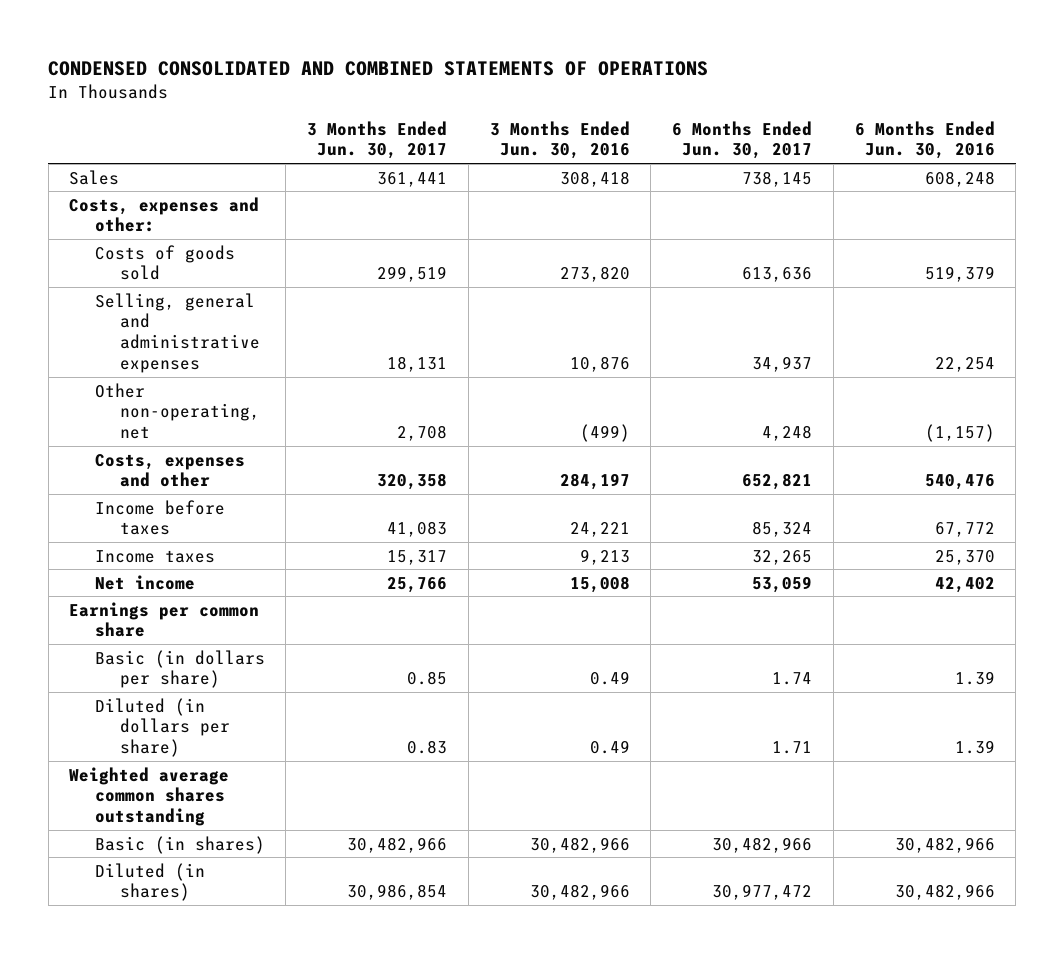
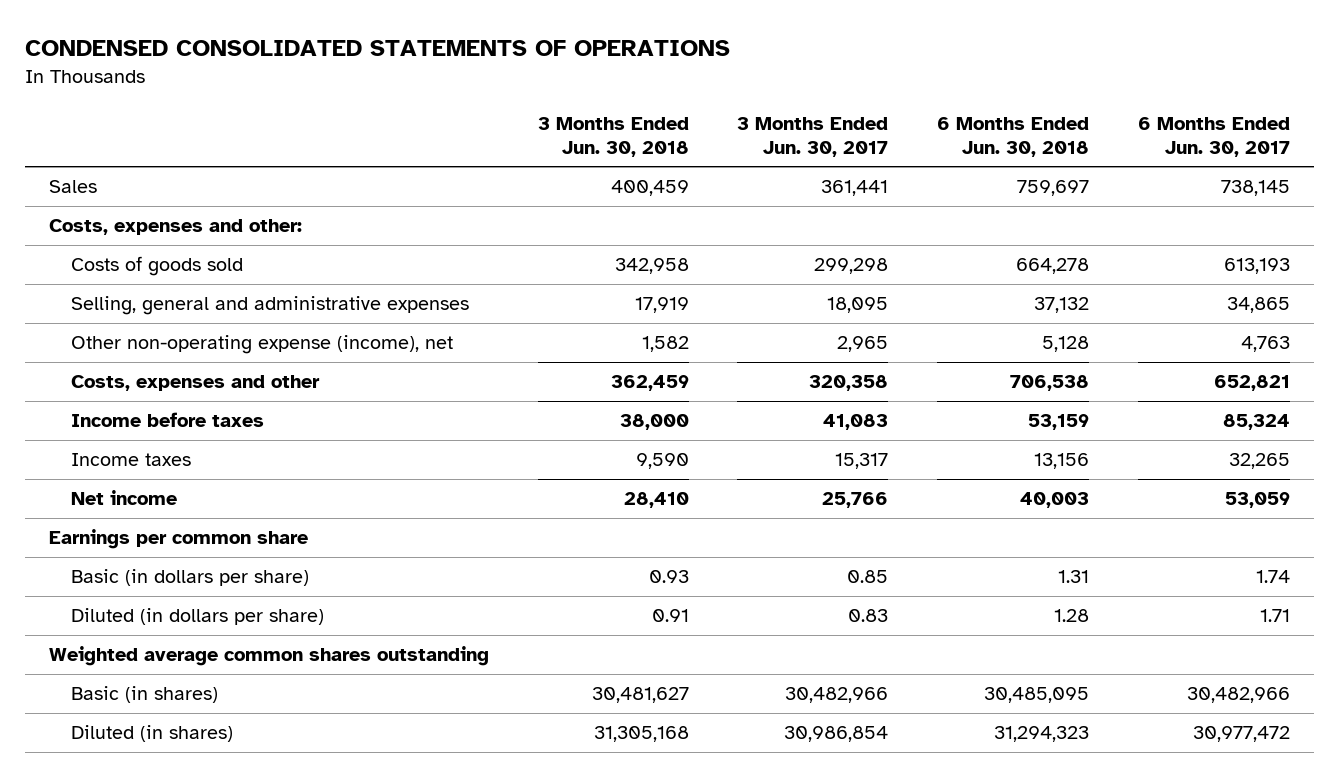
- CONDENSED CONSOLIDATED AND COMBINED STATEMENTS OF OPERATIONS
+ CONDENSED CONSOLIDATED STATEMENTS OF OPERATIONS
- | 3 Months Ended Jun. 30, 2017 | 3 Months Ended Jun. 30, 2016 | 6 Months Ended Jun. 30, 2017 | 6 Months Ended Jun. 30, 2016
+ | 3 Months Ended Jun. 30, 2018 | 3 Months Ended Jun. 30, 2017 | 6 Months Ended Jun. 30, 2018 | 6 Months Ended Jun. 30, 2017
- Costs of goods sold | 299,519 | 273,820 | 613,636 | 519,379
- Selling, general and administrative expenses | 18,131 | 10,876 | 34,937 | 22,254
- Other non-operating, net | 2,708 | (499) | 4,248 | (1,157)
+ Costs of goods sold | 342,958 | 299,298 | 664,278 | 613,193
+ Selling, general and administrative expenses | 17,919 | 18,095 | 37,132 | 34,865
+ Other non-operating expense (income), net | 1,582 | 2,965 | 5,128 | 4,763

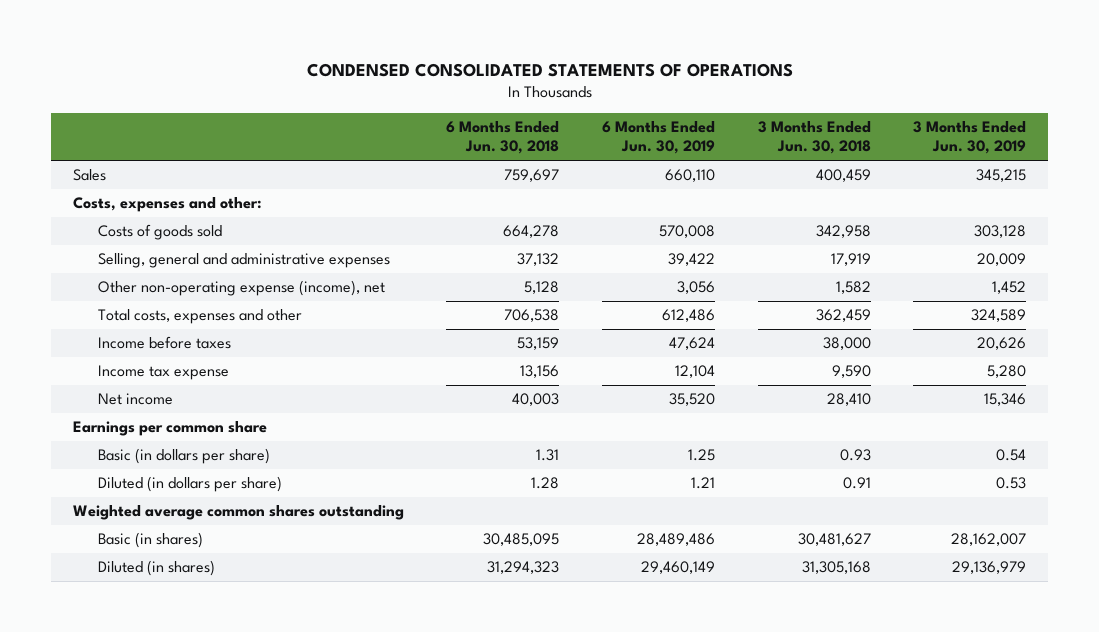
- | 3 Months Ended Jun. 30, 2018 | 3 Months Ended Jun. 30, 2017 | 6 Months Ended Jun. 30, 2018 | 6 Months Ended Jun. 30, 2017
+ | 6 Months Ended Jun. 30, 2018 | 6 Months Ended Jun. 30, 2019 | 3 Months Ended Jun. 30, 2018 | 3 Months Ended Jun. 30, 2019
- Costs, expenses and other | 362,459 | 320,358 | 706,538 | 652,821
+ Total costs, expenses and other | 706,538 | 612,486 | 362,459 | 324,589
- Income taxes | 9,590 | 15,317 | 13,156 | 32,265
+ Income tax expense | 13,156 | 12,104 | 9,590 | 5,280

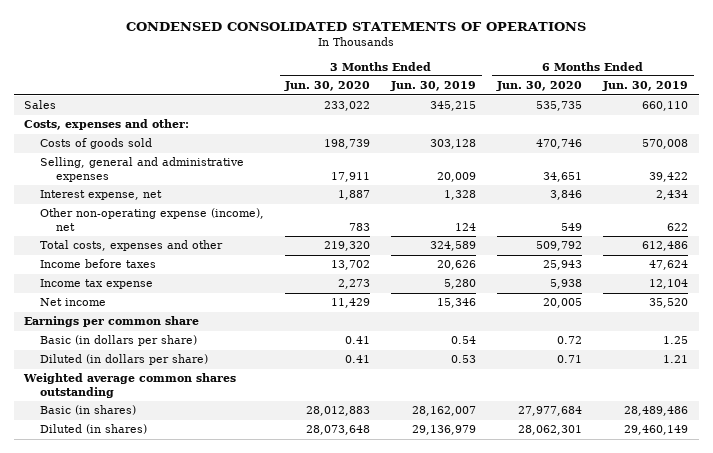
- | 6 Months Ended Jun. 30, 2018 | 6 Months Ended Jun. 30, 2019 | 3 Months Ended Jun. 30, 2018 | 3 Months Ended Jun. 30, 2019
+ | 3 Months Ended Jun. 30, 2020 | 3 Months Ended Jun. 30, 2019 | 6 Months Ended Jun. 30, 2020 | 6 Months Ended Jun. 30, 2019
- Other non-operating expense (income), net | 5,128 | 3,056 | 1,582 | 1,452
+ Interest expense, net | 1,887 | 1,328 | 3,846 | 2,434
+ Other non-operating expense (income), net | 783 | 124 | 549 | 622

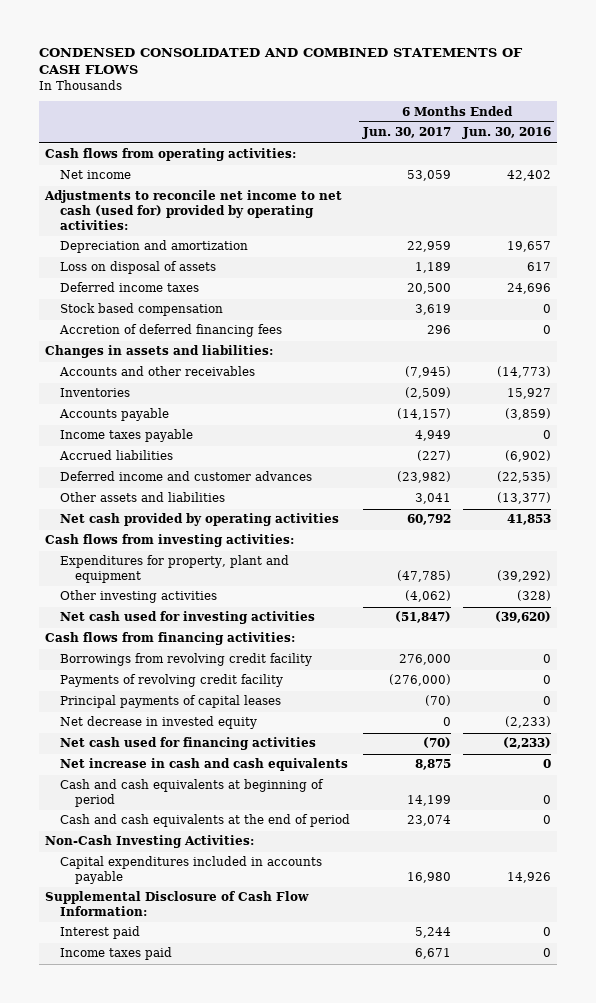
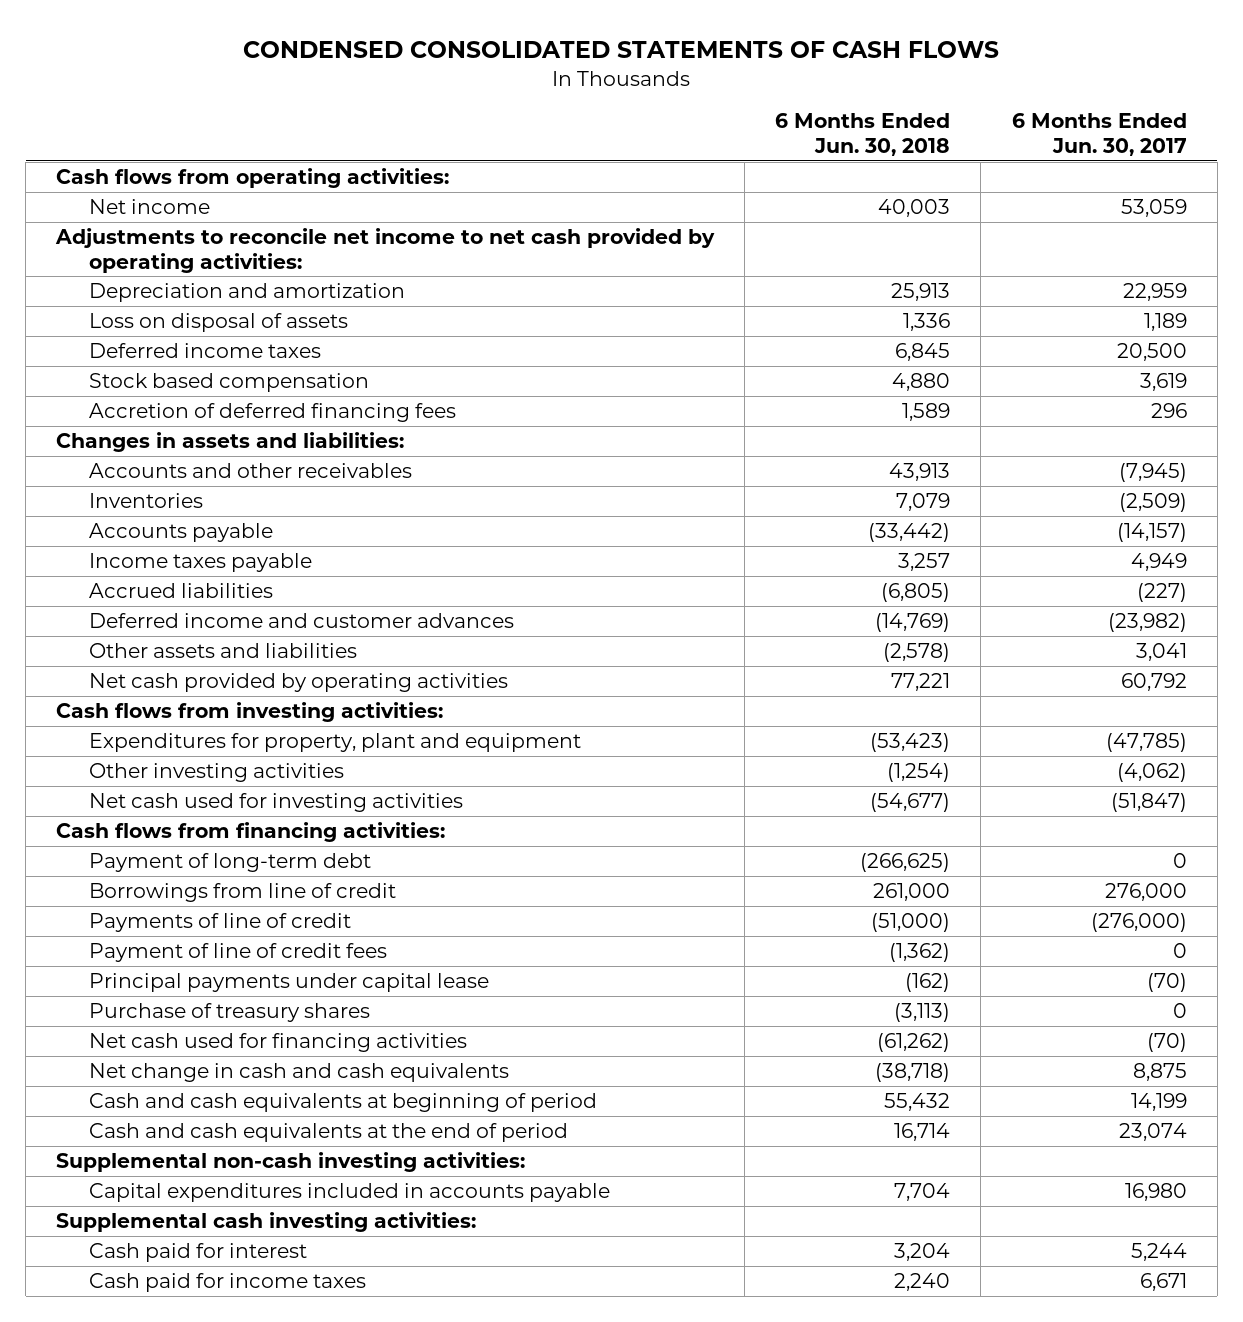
- CONDENSED CONSOLIDATED AND COMBINED STATEMENTS OF CASH FLOWS
+ CONDENSED CONSOLIDATED STATEMENTS OF CASH FLOWS
- | 6 Months Ended Jun. 30, 2017 | 6 Months Ended Jun. 30, 2016
+ | 6 Months Ended Jun. 30, 2018 | 6 Months Ended Jun. 30, 2017
- Adjustments to reconcile net income to net cash (used for) provided by operating activities:
+ Adjustments to reconcile net income to net cash provided by operating activities:
- Borrowings from revolving credit facility | 276,000 | 0
- Payments of revolving credit facility | (276,000) | 0
- Principal payments of capital leases | (70) | 0
- Net decrease in invested equity | 0 | (2,233)
+ Payment of long-term debt | (266,625) | 0
+ Borrowings from line of credit | 261,000 | 276,000
+ Payments of line of credit | (51,000) | (276,000)
+ Payment of line of credit fees | (1,362) | 0
+ Principal payments under capital lease | (162) | (70)
+ Purchase of treasury shares | (3,113) | 0
- Net increase in cash and cash equivalents | 8,875 | 0
+ Net change in cash and cash equivalents | (38,718) | 8,875
- Non-Cash Investing Activities:
+ Supplemental non-cash investing activities:
- Supplemental Disclosure of Cash Flow Information:
- Interest paid | 5,244 | 0
- Income taxes paid | 6,671 | 0
+ Supplemental cash investing activities:
+ Cash paid for interest | 3,204 | 5,244
+ Cash paid for income taxes | 2,240 | 6,671

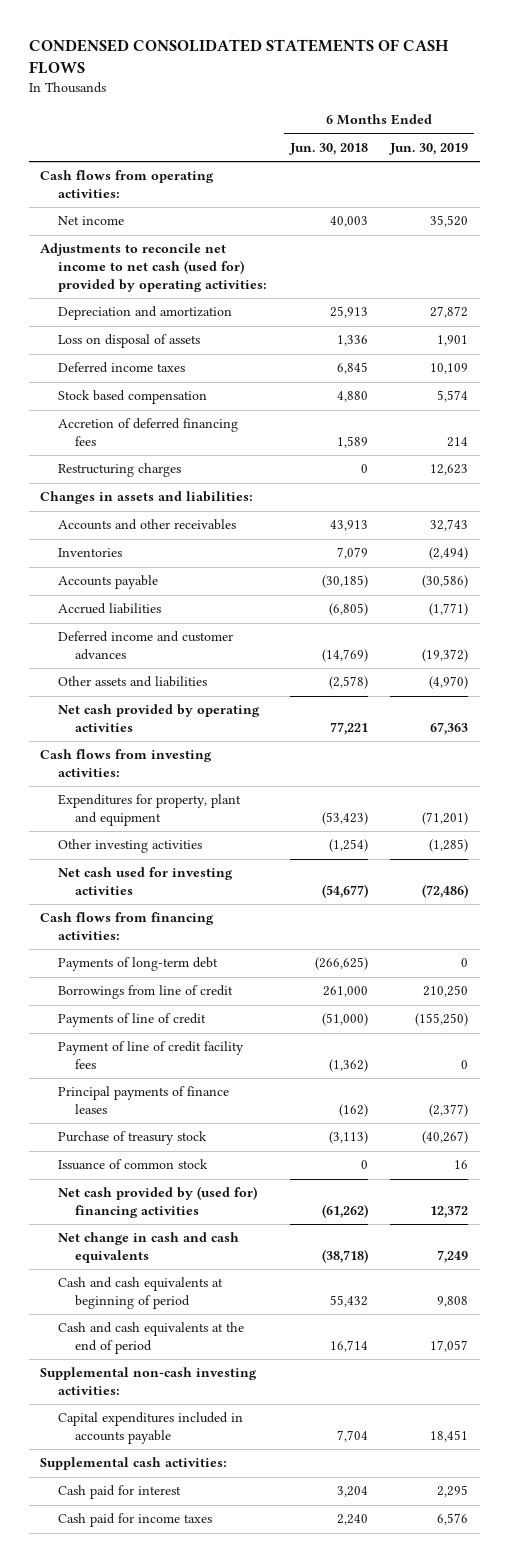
- | 6 Months Ended Jun. 30, 2018 | 6 Months Ended Jun. 30, 2017
+ | 6 Months Ended Jun. 30, 2018 | 6 Months Ended Jun. 30, 2019
- Adjustments to reconcile net income to net cash provided by operating activities:
+ Adjustments to reconcile net income to net cash (used for) provided by operating activities:
+ Restructuring charges | 0 | 12,623
- Accounts payable | (33,442) | (14,157)
- Income taxes payable | 3,257 | 4,949
+ Accounts payable | (30,185) | (30,586)
- Payment of long-term debt | (266,625) | 0
+ Payments of long-term debt | (266,625) | 0
- Payment of line of credit fees | (1,362) | 0
- Principal payments under capital lease | (162) | (70)
- Purchase of treasury shares | (3,113) | 0
- Net cash used for financing activities | (61,262) | (70)
+ Payment of line of credit facility fees | (1,362) | 0
+ Principal payments of finance leases | (162) | (2,377)
+ Purchase of treasury stock | (3,113) | (40,267)
+ Issuance of common stock | 0 | 16
+ Net cash provided by (used for) financing activities | (61,262) | 12,372
- Supplemental cash investing activities:
+ Supplemental cash activities:

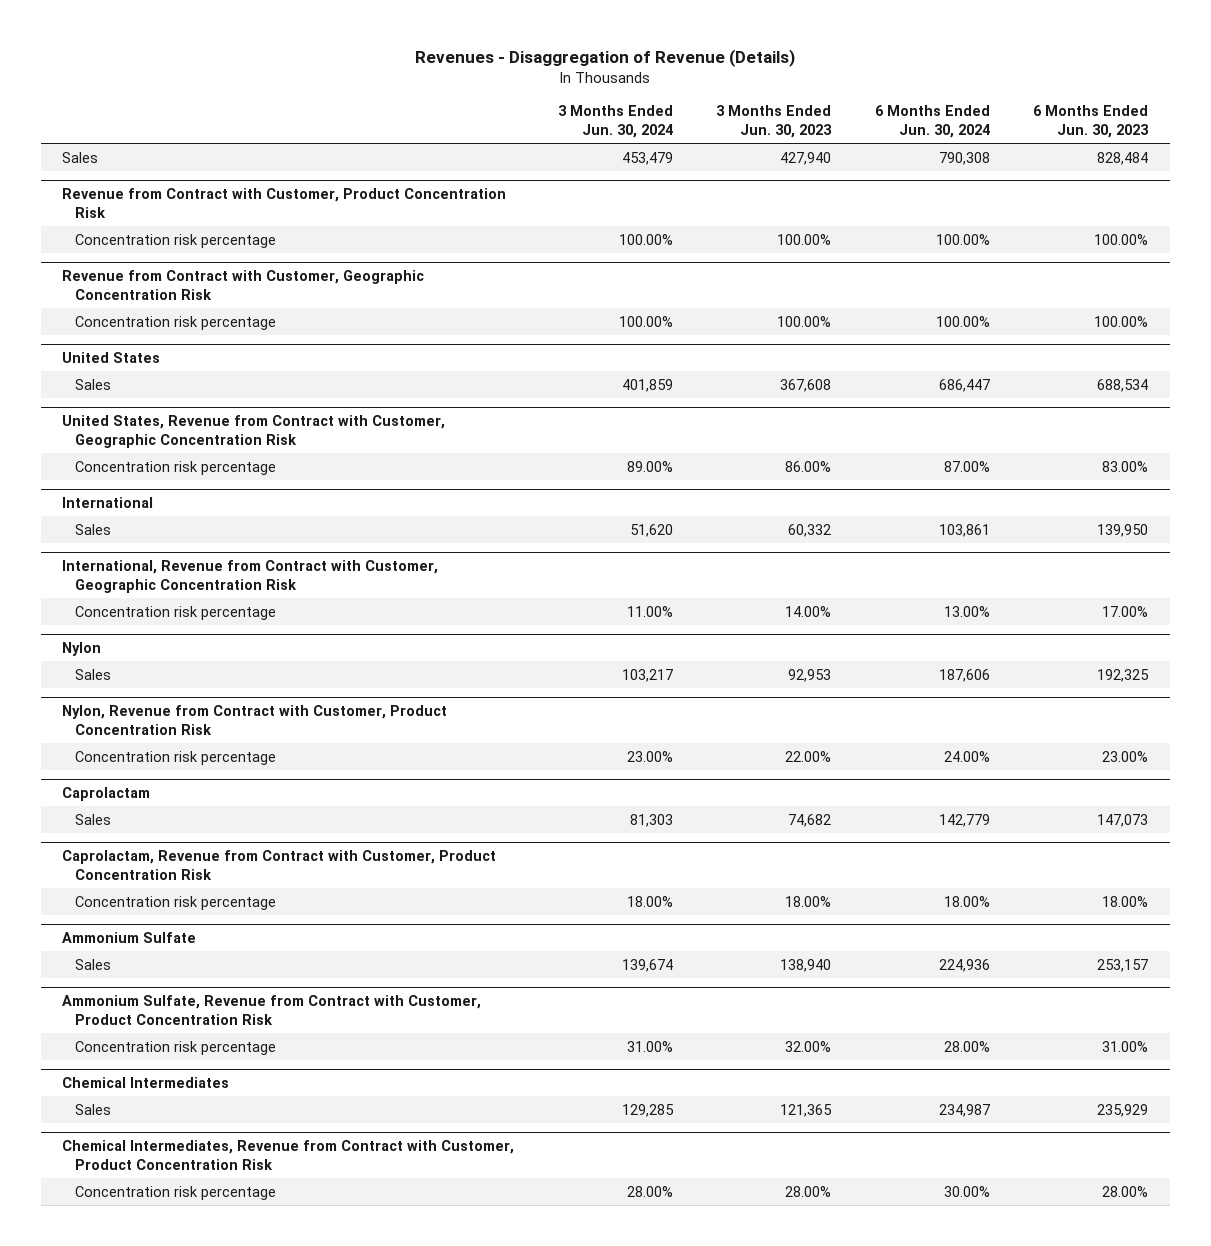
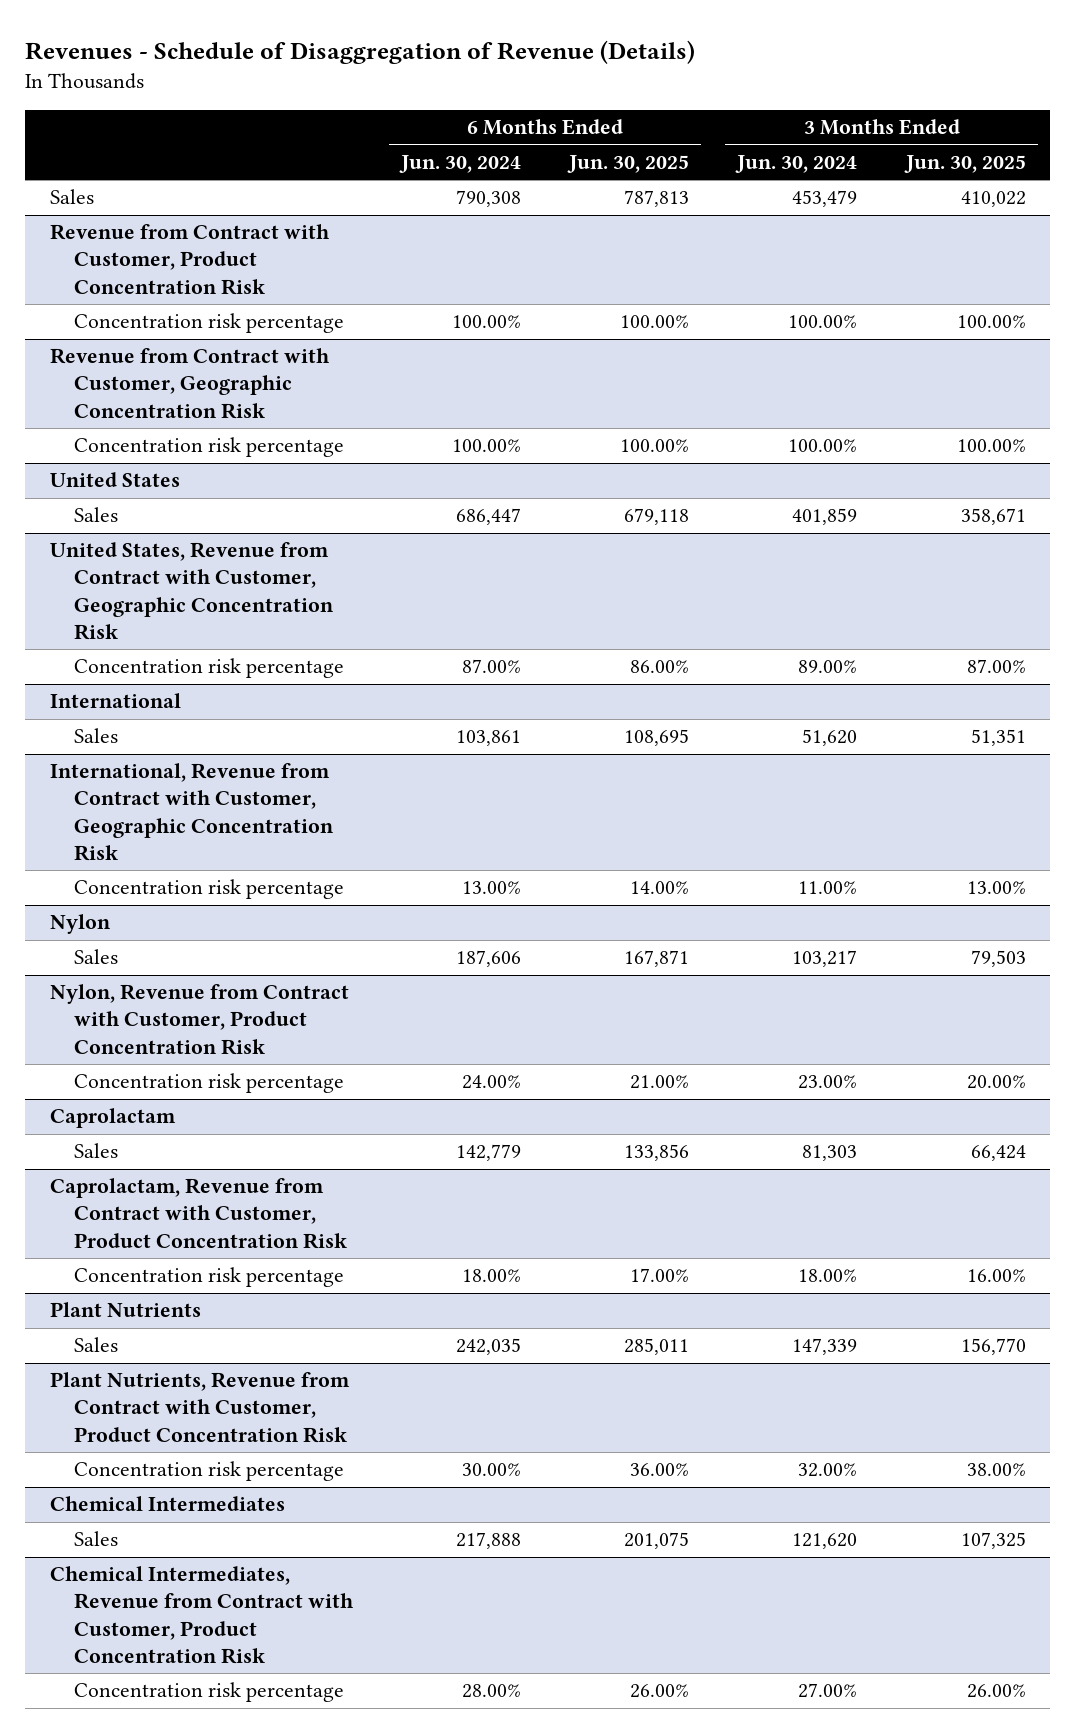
- Revenues - Disaggregation of Revenue (Details)
+ Revenues - Schedule of Disaggregation of Revenue (Details)
- | 3 Months Ended Jun. 30, 2024 | 3 Months Ended Jun. 30, 2023 | 6 Months Ended Jun. 30, 2024 | 6 Months Ended Jun. 30, 2023
+ | 6 Months Ended Jun. 30, 2024 | 6 Months Ended Jun. 30, 2025 | 3 Months Ended Jun. 30, 2024 | 3 Months Ended Jun. 30, 2025
- Ammonium Sulfate
- Sales | 139,674 | 138,940 | 224,936 | 253,157
- Ammonium Sulfate, Revenue from Contract with Customer, Product Concentration Risk
- Concentration risk percentage | 31.00% | 32.00% | 28.00% | 31.00%
+ Plant Nutrients
+ Sales | 242,035 | 285,011 | 147,339 | 156,770
+ Plant Nutrients, Revenue from Contract with Customer, Product Concentration Risk
+ Concentration risk percentage | 30.00% | 36.00% | 32.00% | 38.00%
@ Chemical Intermediates
- Sales | 129,285 | 121,365 | 234,987 | 235,929
+ Sales | 217,888 | 201,075 | 121,620 | 107,325
@ Chemical Intermediates, Revenue from Contract with Customer, Product Concentration Risk
- Concentration risk percentage | 28.00% | 28.00% | 30.00% | 28.00%
+ Concentration risk percentage | 28.00% | 26.00% | 27.00% | 26.00%

